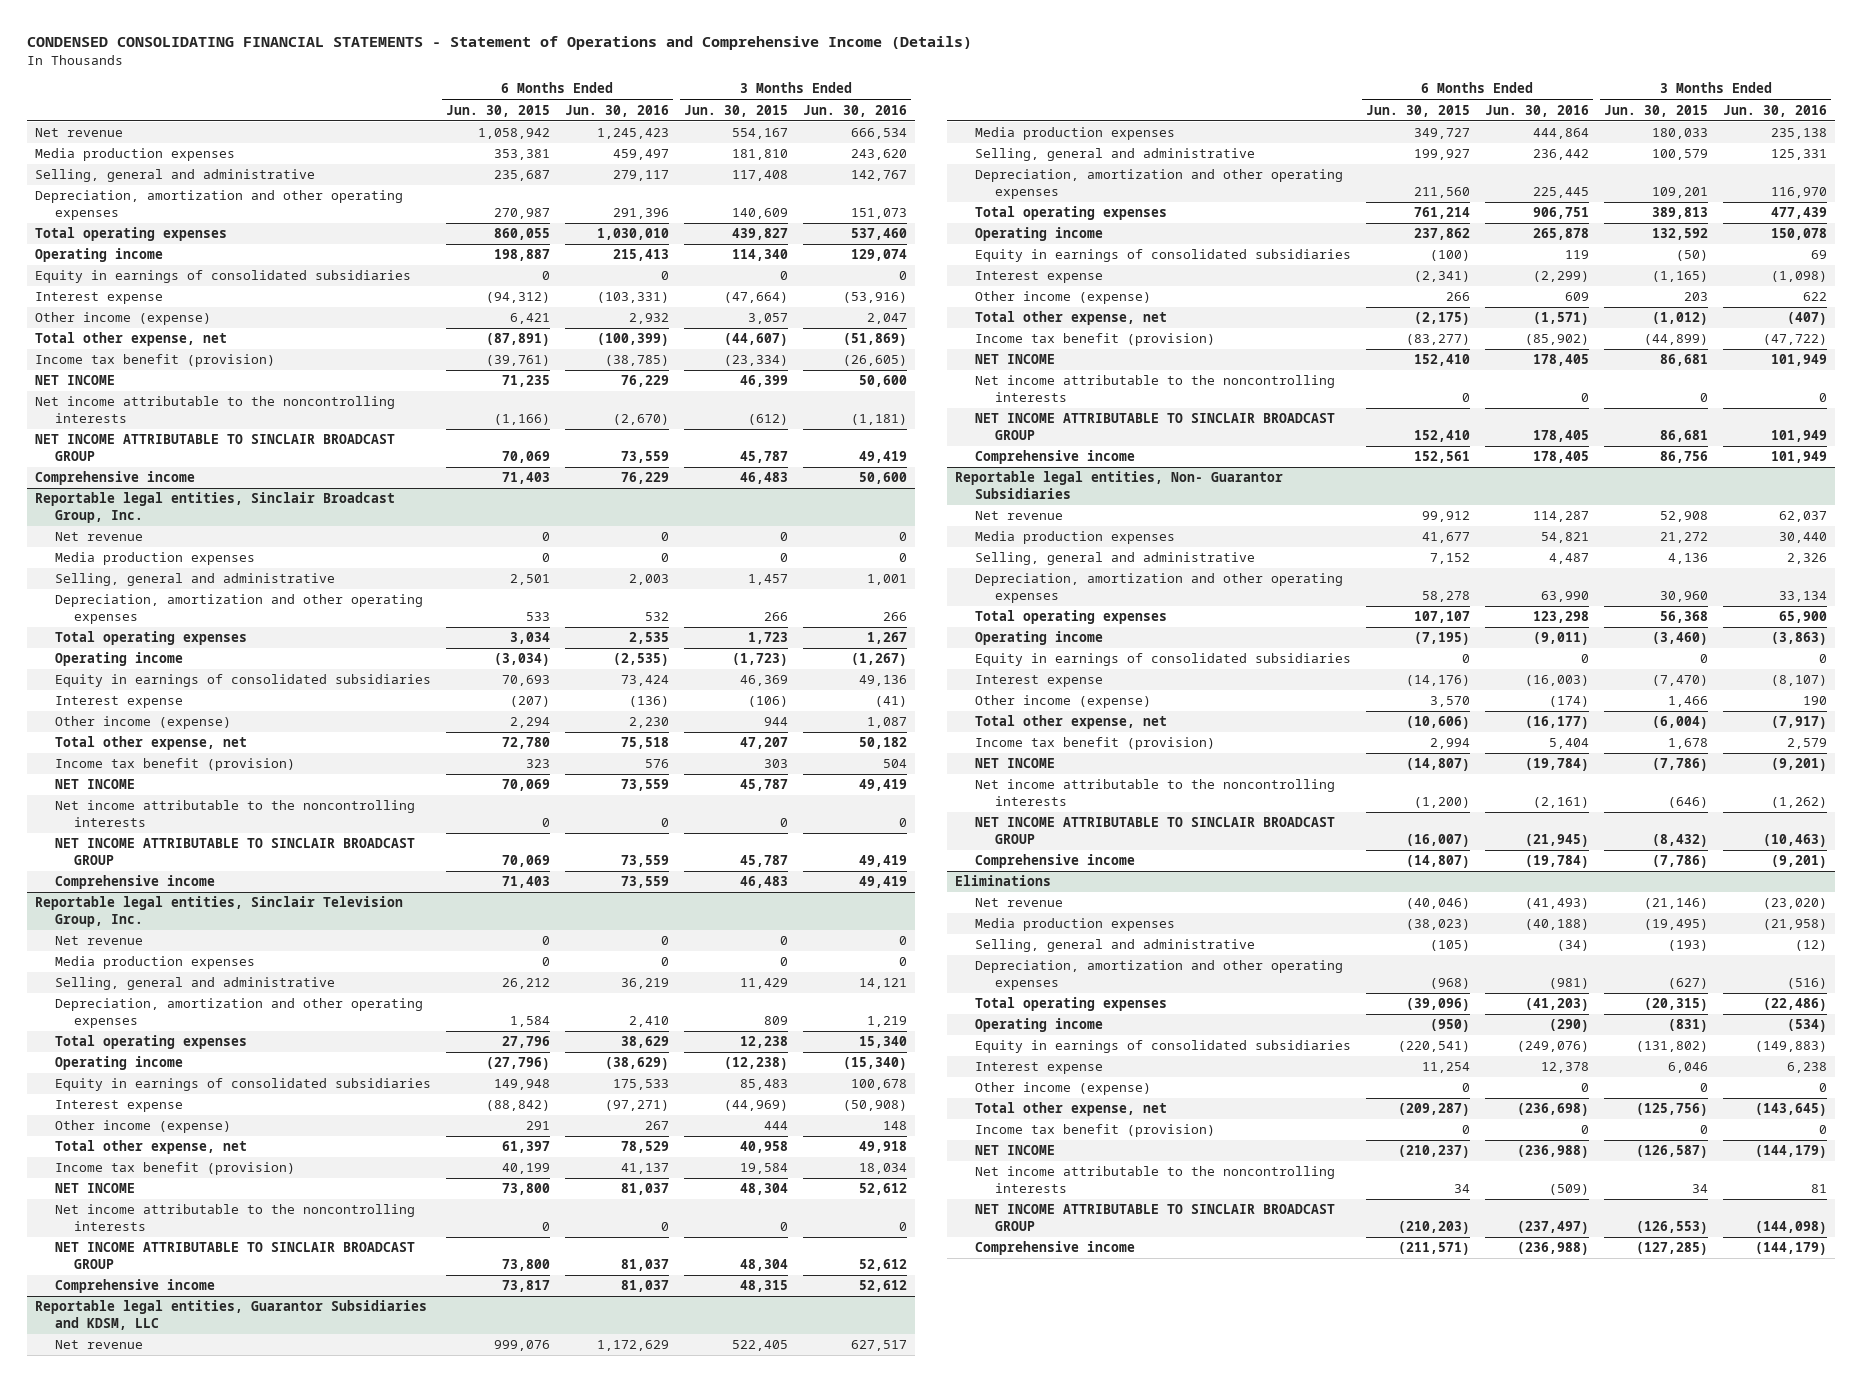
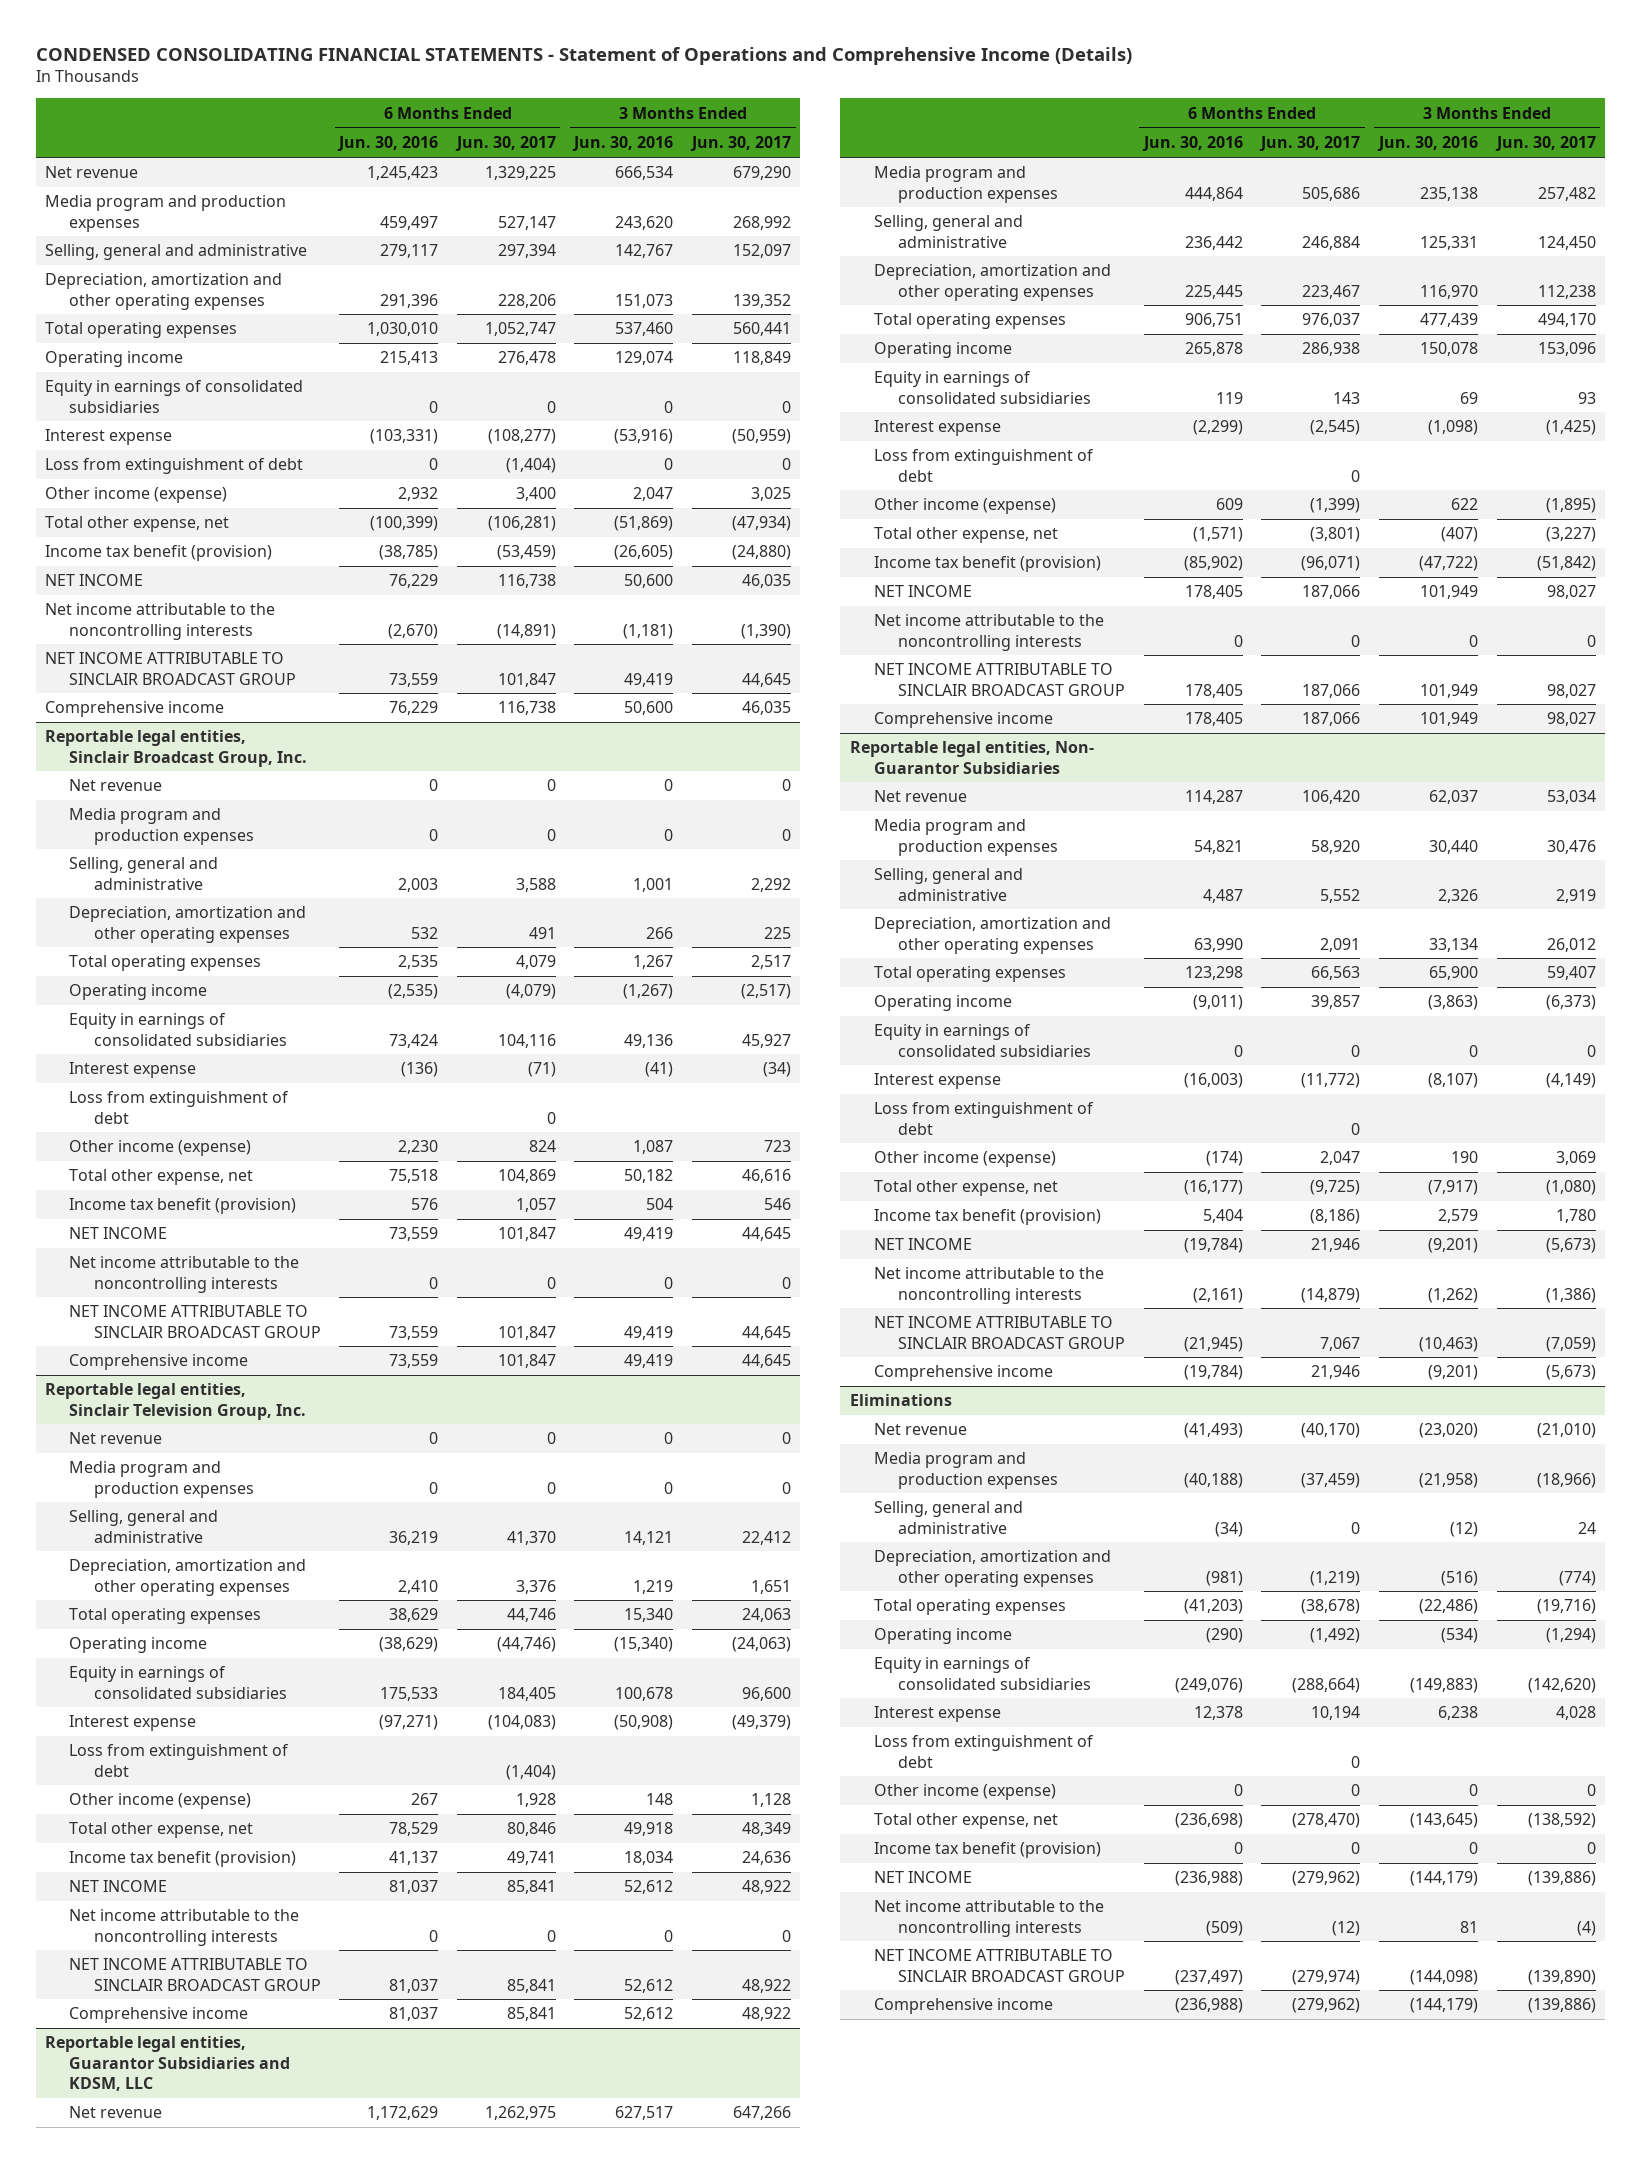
- | 6 Months Ended Jun. 30, 2015 | 6 Months Ended Jun. 30, 2016 | 3 Months Ended Jun. 30, 2015 | 3 Months Ended Jun. 30, 2016
+ | 6 Months Ended Jun. 30, 2016 | 6 Months Ended Jun. 30, 2017 | 3 Months Ended Jun. 30, 2016 | 3 Months Ended Jun. 30, 2017
- Media production expenses | 353,381 | 459,497 | 181,810 | 243,620
+ Media program and production expenses | 459,497 | 527,147 | 243,620 | 268,992
+ Loss from extinguishment of debt | 0 | (1,404) | 0 | 0
@ Reportable legal entities, Sinclair Broadcast Group, Inc.
- Media production expenses | 0 | 0 | 0 | 0
+ Media program and production expenses | 0 | 0 | 0 | 0
+ Loss from extinguishment of debt | | 0 | |
@ Reportable legal entities, Sinclair Television Group, Inc.
- Media production expenses | 0 | 0 | 0 | 0
+ Media program and production expenses | 0 | 0 | 0 | 0
+ Loss from extinguishment of debt | | (1,404) | |
@ Reportable legal entities, Guarantor Subsidiaries and KDSM, LLC
- Media production expenses | 349,727 | 444,864 | 180,033 | 235,138
+ Media program and production expenses | 444,864 | 505,686 | 235,138 | 257,482
+ Loss from extinguishment of debt | | 0 | |
@ Reportable legal entities, Non- Guarantor Subsidiaries
- Media production expenses | 41,677 | 54,821 | 21,272 | 30,440
+ Media program and production expenses | 54,821 | 58,920 | 30,440 | 30,476
+ Loss from extinguishment of debt | | 0 | |
@ Eliminations
- Media production expenses | (38,023) | (40,188) | (19,495) | (21,958)
+ Media program and production expenses | (40,188) | (37,459) | (21,958) | (18,966)
+ Loss from extinguishment of debt | | 0 | |

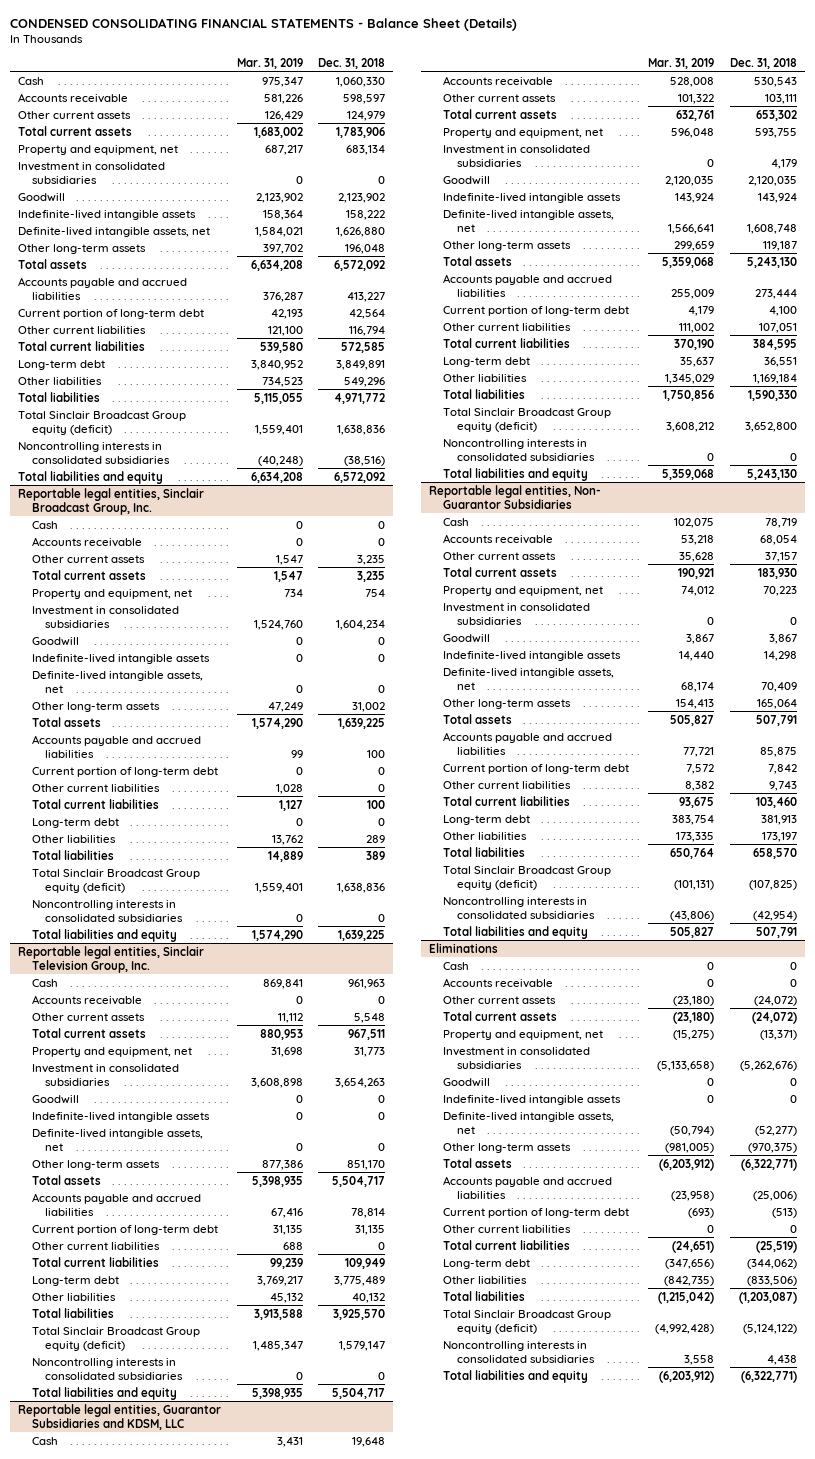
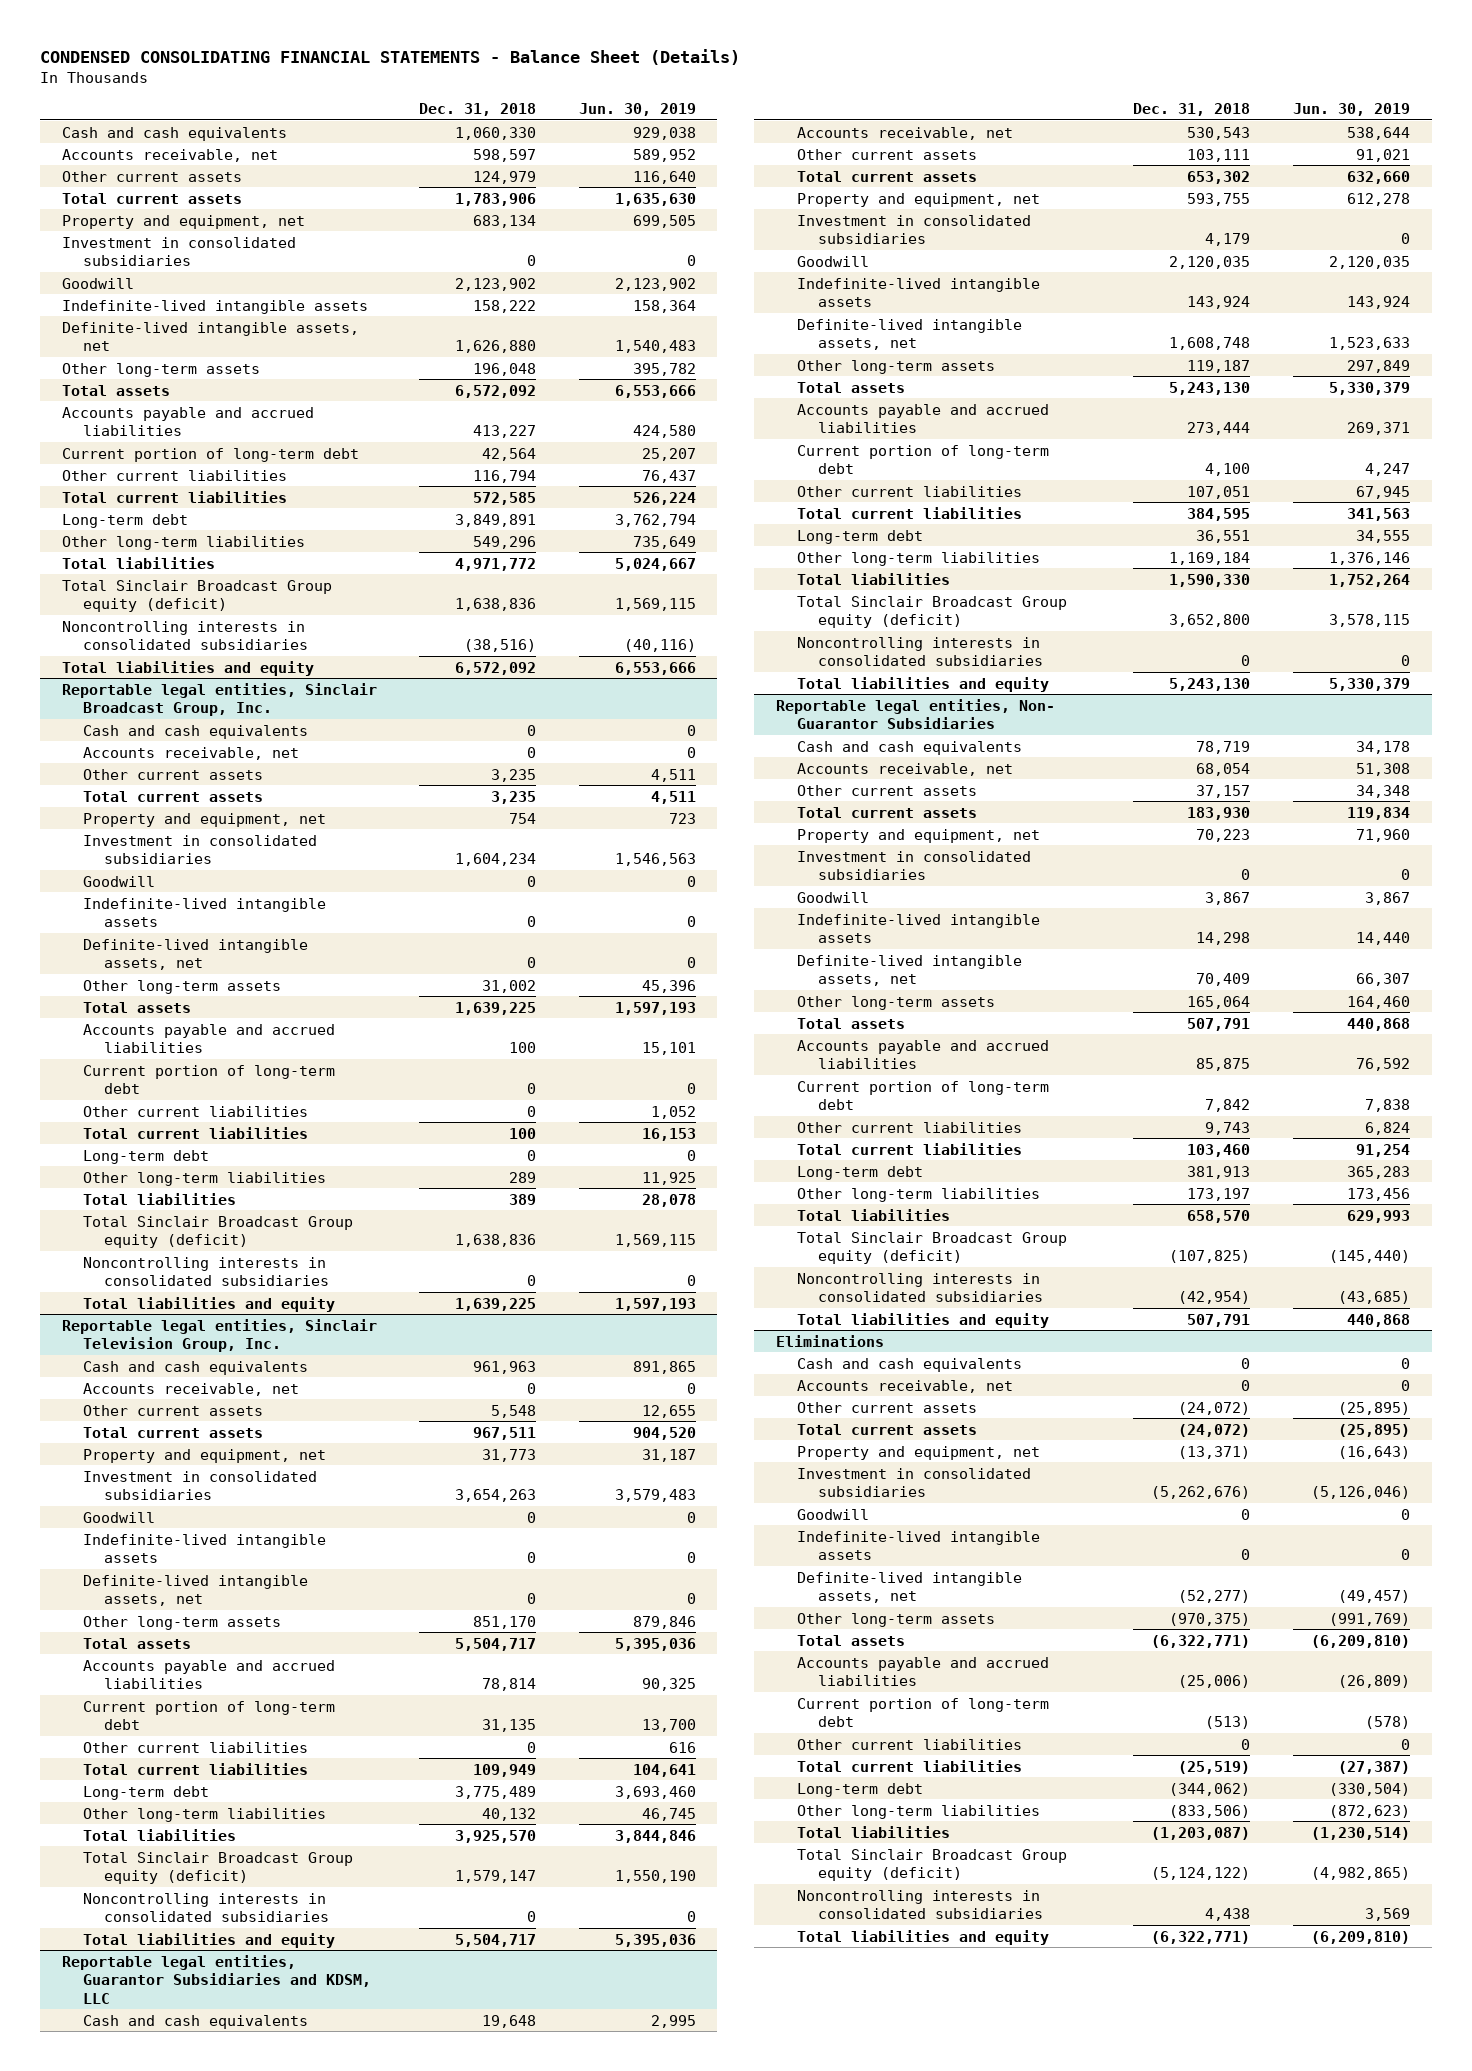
- | Mar. 31, 2019 | Dec. 31, 2018
+ | Dec. 31, 2018 | Jun. 30, 2019
- Cash | 975,347 | 1,060,330
- Accounts receivable | 581,226 | 598,597
+ Cash and cash equivalents | 1,060,330 | 929,038
+ Accounts receivable, net | 598,597 | 589,952
- Other liabilities | 734,523 | 549,296
+ Other long-term liabilities | 549,296 | 735,649
@ Reportable legal entities, Sinclair Broadcast Group, Inc.
- Cash | 0 | 0
- Accounts receivable | 0 | 0
+ Cash and cash equivalents | 0 | 0
+ Accounts receivable, net | 0 | 0
- Other liabilities | 13,762 | 289
+ Other long-term liabilities | 289 | 11,925
@ Reportable legal entities, Sinclair Television Group, Inc.
- Cash | 869,841 | 961,963
- Accounts receivable | 0 | 0
+ Cash and cash equivalents | 961,963 | 891,865
+ Accounts receivable, net | 0 | 0
- Other liabilities | 45,132 | 40,132
+ Other long-term liabilities | 40,132 | 46,745
@ Reportable legal entities, Guarantor Subsidiaries and KDSM, LLC
- Cash | 3,431 | 19,648
- Accounts receivable | 528,008 | 530,543
+ Cash and cash equivalents | 19,648 | 2,995
+ Accounts receivable, net | 530,543 | 538,644
- Other liabilities | 1,345,029 | 1,169,184
+ Other long-term liabilities | 1,169,184 | 1,376,146
@ Reportable legal entities, Non- Guarantor Subsidiaries
- Cash | 102,075 | 78,719
- Accounts receivable | 53,218 | 68,054
+ Cash and cash equivalents | 78,719 | 34,178
+ Accounts receivable, net | 68,054 | 51,308
- Other liabilities | 173,335 | 173,197
+ Other long-term liabilities | 173,197 | 173,456
@ Eliminations
- Cash | 0 | 0
- Accounts receivable | 0 | 0
+ Cash and cash equivalents | 0 | 0
+ Accounts receivable, net | 0 | 0
- Other liabilities | (842,735) | (833,506)
+ Other long-term liabilities | (833,506) | (872,623)

